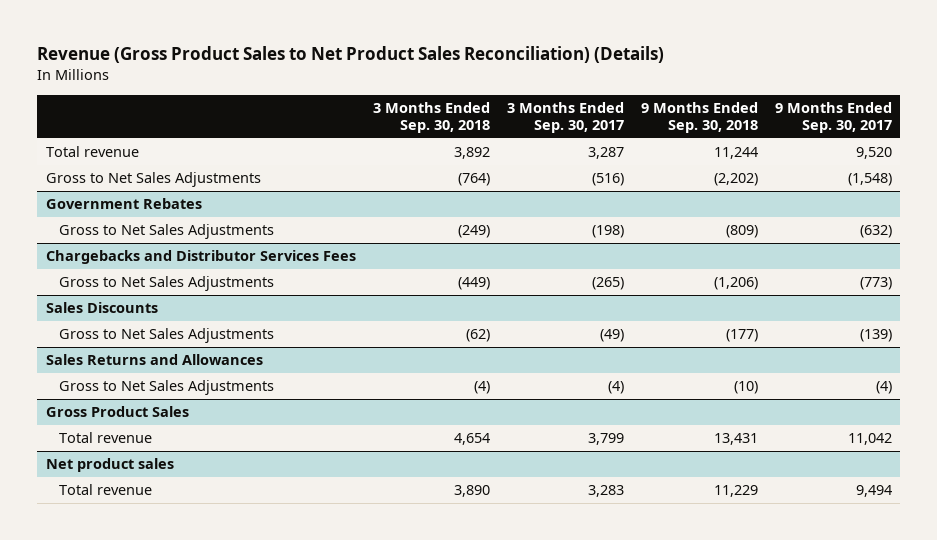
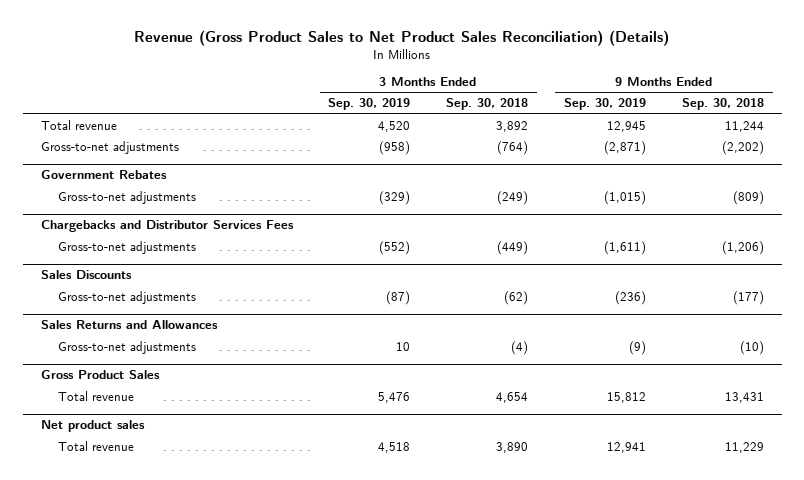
- | 3 Months Ended Sep. 30, 2018 | 3 Months Ended Sep. 30, 2017 | 9 Months Ended Sep. 30, 2018 | 9 Months Ended Sep. 30, 2017
+ | 3 Months Ended Sep. 30, 2019 | 3 Months Ended Sep. 30, 2018 | 9 Months Ended Sep. 30, 2019 | 9 Months Ended Sep. 30, 2018
- Gross to Net Sales Adjustments | (764) | (516) | (2,202) | (1,548)
+ Gross-to-net adjustments | (958) | (764) | (2,871) | (2,202)
@ Government Rebates
- Gross to Net Sales Adjustments | (249) | (198) | (809) | (632)
+ Gross-to-net adjustments | (329) | (249) | (1,015) | (809)
@ Chargebacks and Distributor Services Fees
- Gross to Net Sales Adjustments | (449) | (265) | (1,206) | (773)
+ Gross-to-net adjustments | (552) | (449) | (1,611) | (1,206)
@ Sales Discounts
- Gross to Net Sales Adjustments | (62) | (49) | (177) | (139)
+ Gross-to-net adjustments | (87) | (62) | (236) | (177)
@ Sales Returns and Allowances
- Gross to Net Sales Adjustments | (4) | (4) | (10) | (4)
+ Gross-to-net adjustments | 10 | (4) | (9) | (10)

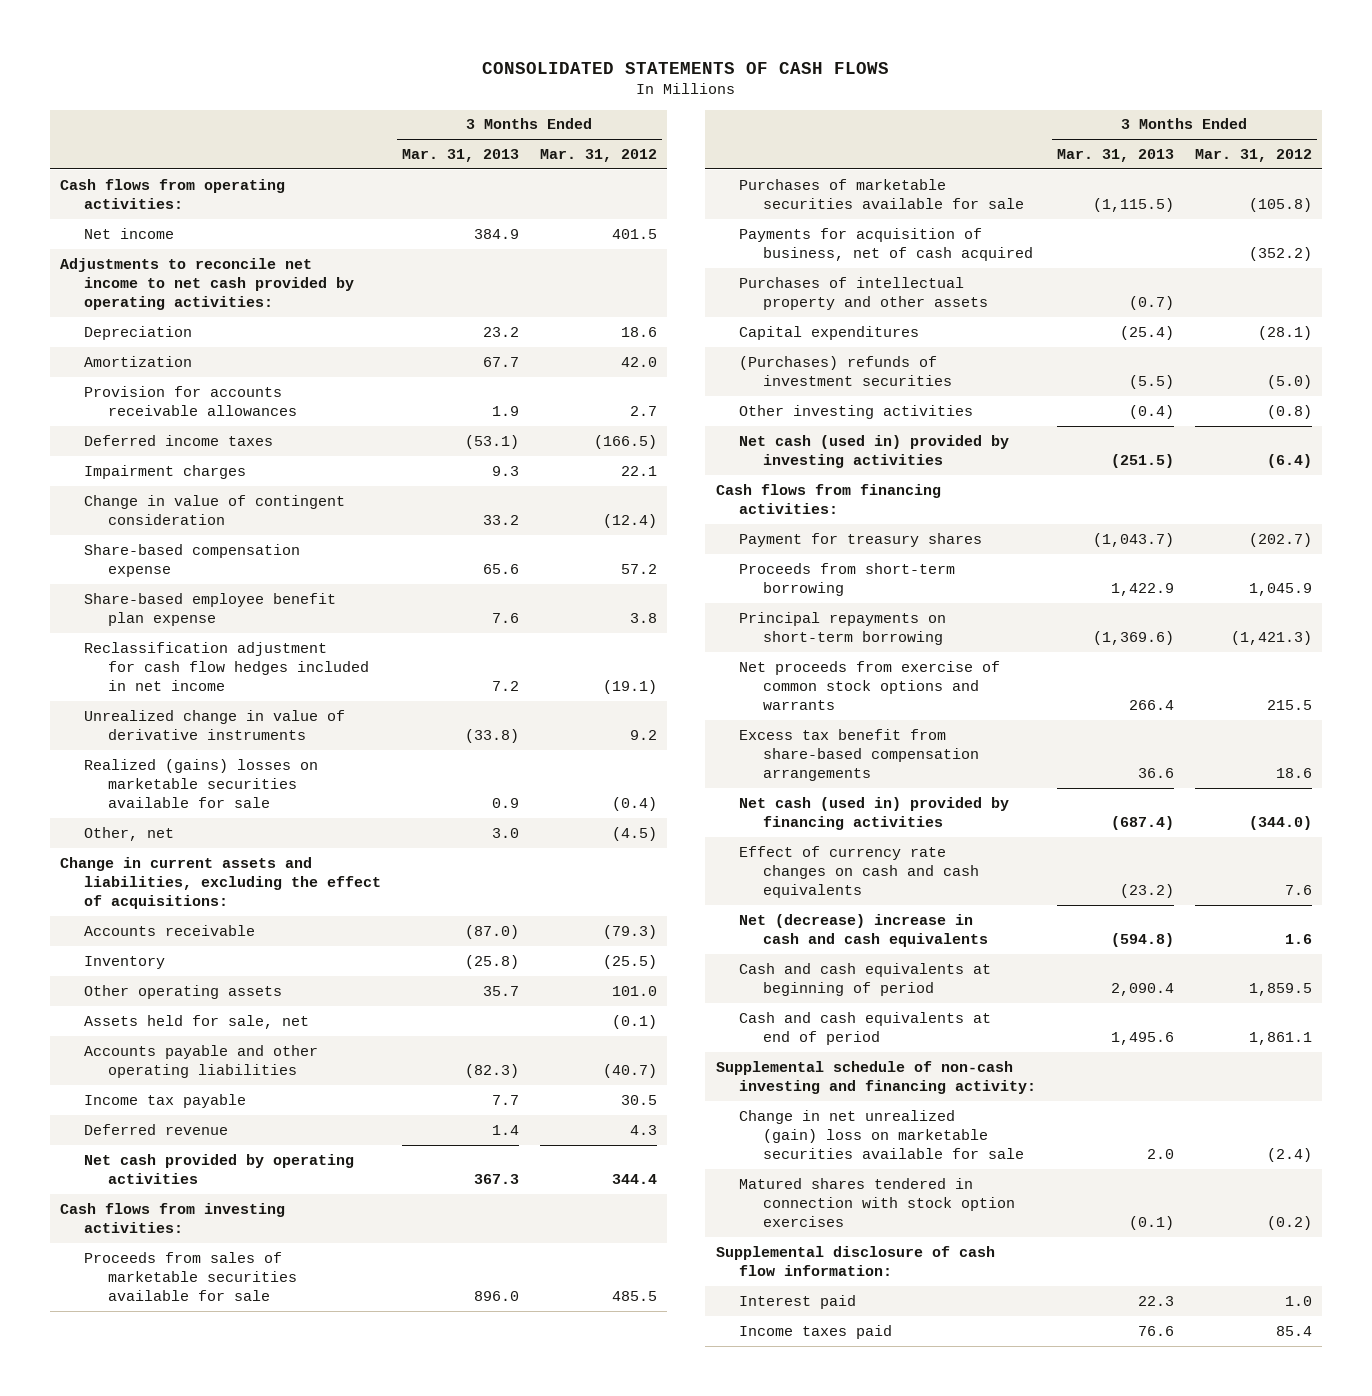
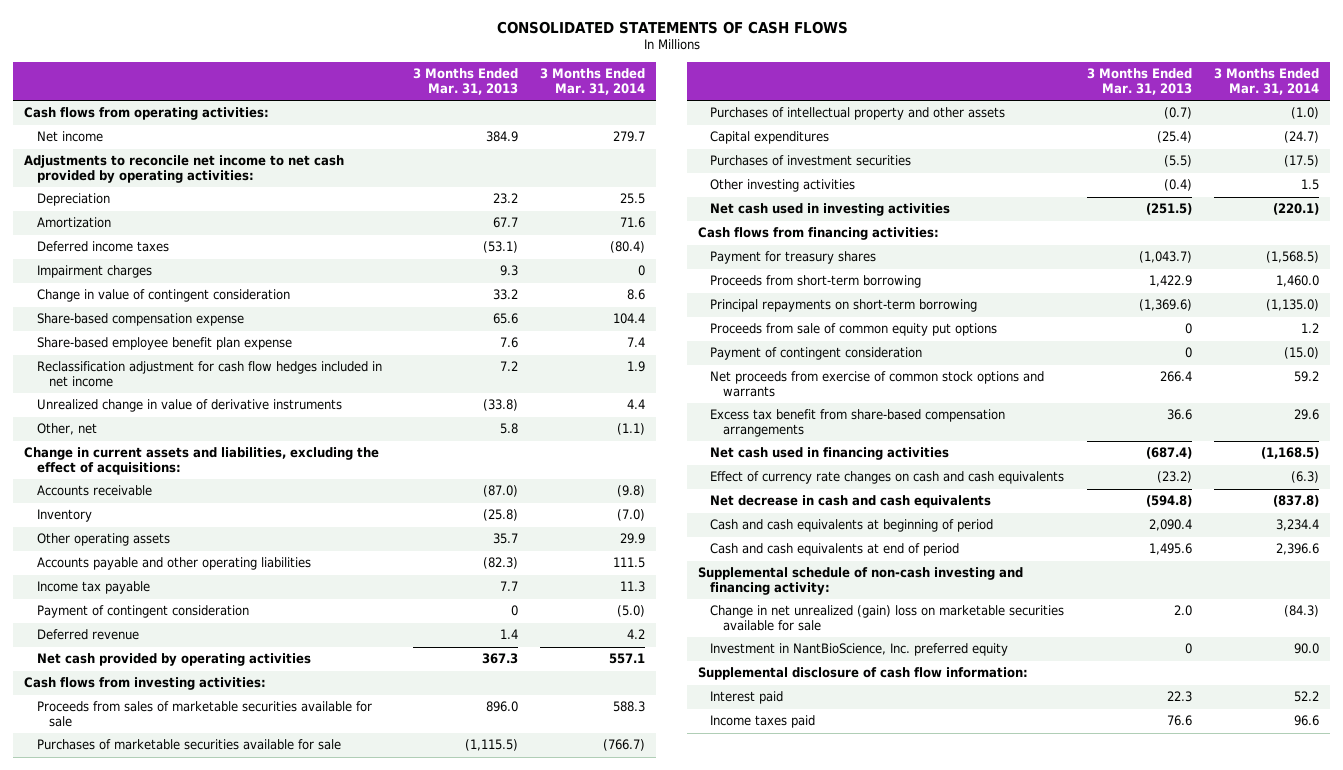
- | 3 Months Ended Mar. 31, 2013 | 3 Months Ended Mar. 31, 2012
+ | 3 Months Ended Mar. 31, 2013 | 3 Months Ended Mar. 31, 2014
- Provision for accounts receivable allowances | 1.9 | 2.7
- Realized (gains) losses on marketable securities available for sale | 0.9 | (0.4)
- Other, net | 3.0 | (4.5)
+ Other, net | 5.8 | (1.1)
- Assets held for sale, net | | (0.1)
+ Payment of contingent consideration | 0 | (5.0)
- Payments for acquisition of business, net of cash acquired | | (352.2)
- (Purchases) refunds of investment securities | (5.5) | (5.0)
+ Purchases of investment securities | (5.5) | (17.5)
- Net cash (used in) provided by investing activities | (251.5) | (6.4)
+ Net cash used in investing activities | (251.5) | (220.1)
+ Proceeds from sale of common equity put options | 0 | 1.2
+ Payment of contingent consideration | 0 | (15.0)
- Net cash (used in) provided by financing activities | (687.4) | (344.0)
+ Net cash used in financing activities | (687.4) | (1,168.5)
- Net (decrease) increase in cash and cash equivalents | (594.8) | 1.6
+ Net decrease in cash and cash equivalents | (594.8) | (837.8)
- Matured shares tendered in connection with stock option exercises | (0.1) | (0.2)
+ Investment in NantBioScience, Inc. preferred equity | 0 | 90.0

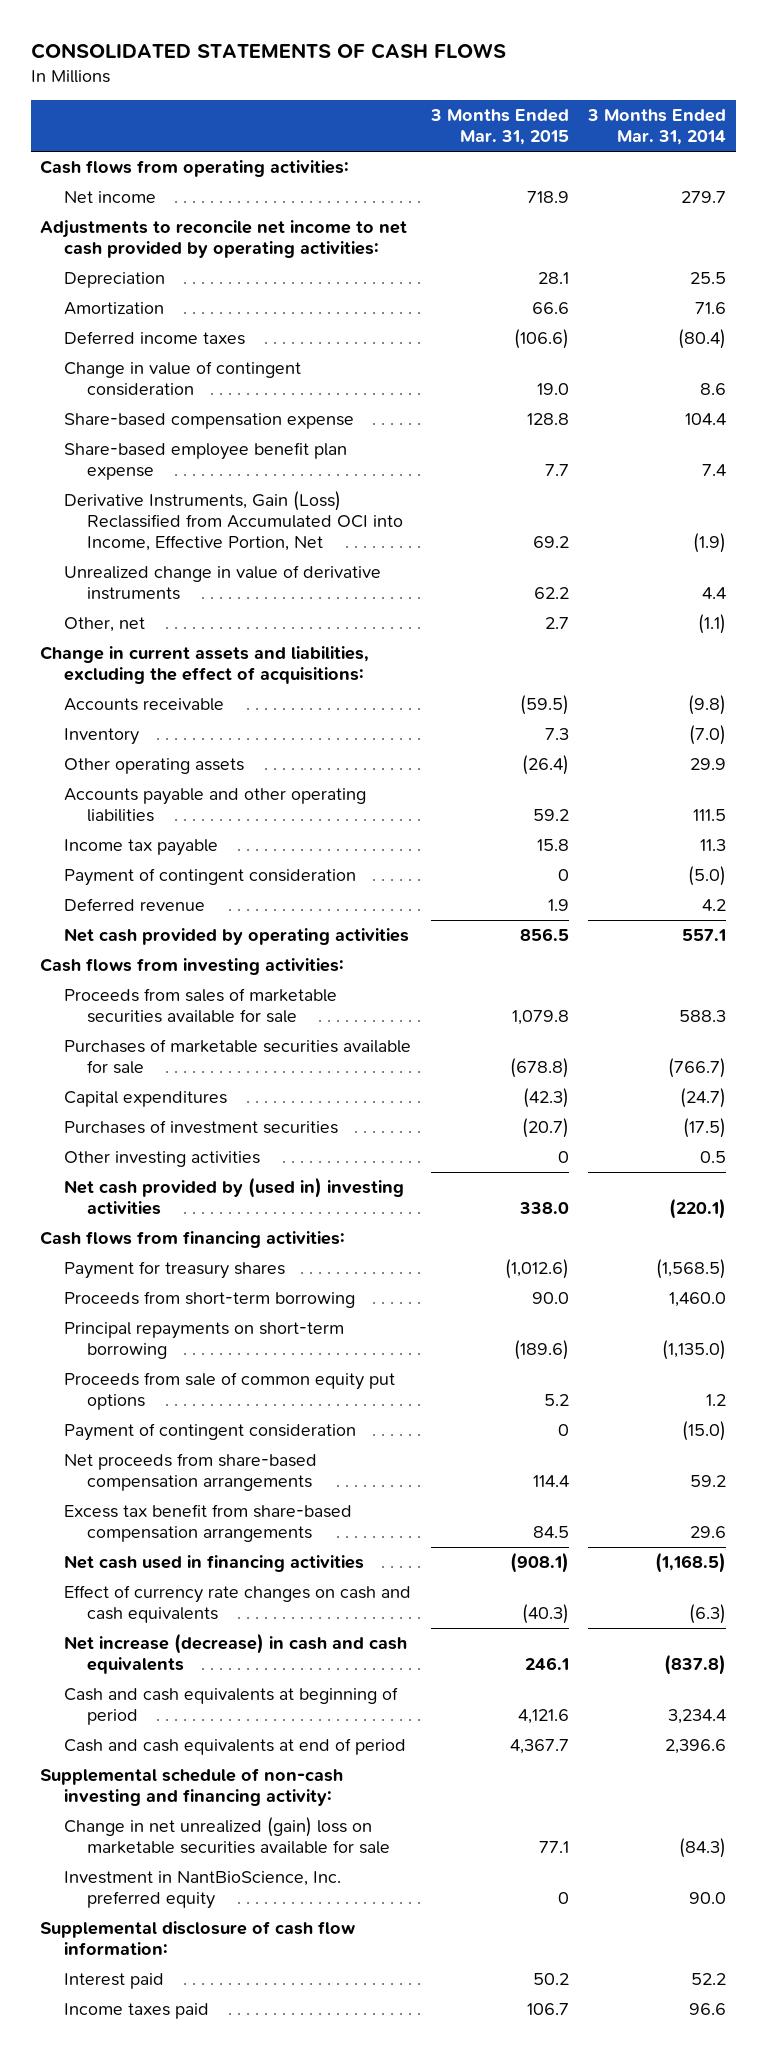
- | 3 Months Ended Mar. 31, 2013 | 3 Months Ended Mar. 31, 2014
+ | 3 Months Ended Mar. 31, 2015 | 3 Months Ended Mar. 31, 2014
- Impairment charges | 9.3 | 0
- Reclassification adjustment for cash flow hedges included in net income | 7.2 | 1.9
+ Derivative Instruments, Gain (Loss) Reclassified from Accumulated OCI into Income, Effective Portion, Net | 69.2 | (1.9)
- Purchases of intellectual property and other assets | (0.7) | (1.0)
- Other investing activities | (0.4) | 1.5
- Net cash used in investing activities | (251.5) | (220.1)
+ Other investing activities | 0 | 0.5
+ Net cash provided by (used in) investing activities | 338.0 | (220.1)
- Net proceeds from exercise of common stock options and warrants | 266.4 | 59.2
+ Net proceeds from share-based compensation arrangements | 114.4 | 59.2
- Net decrease in cash and cash equivalents | (594.8) | (837.8)
+ Net increase (decrease) in cash and cash equivalents | 246.1 | (837.8)

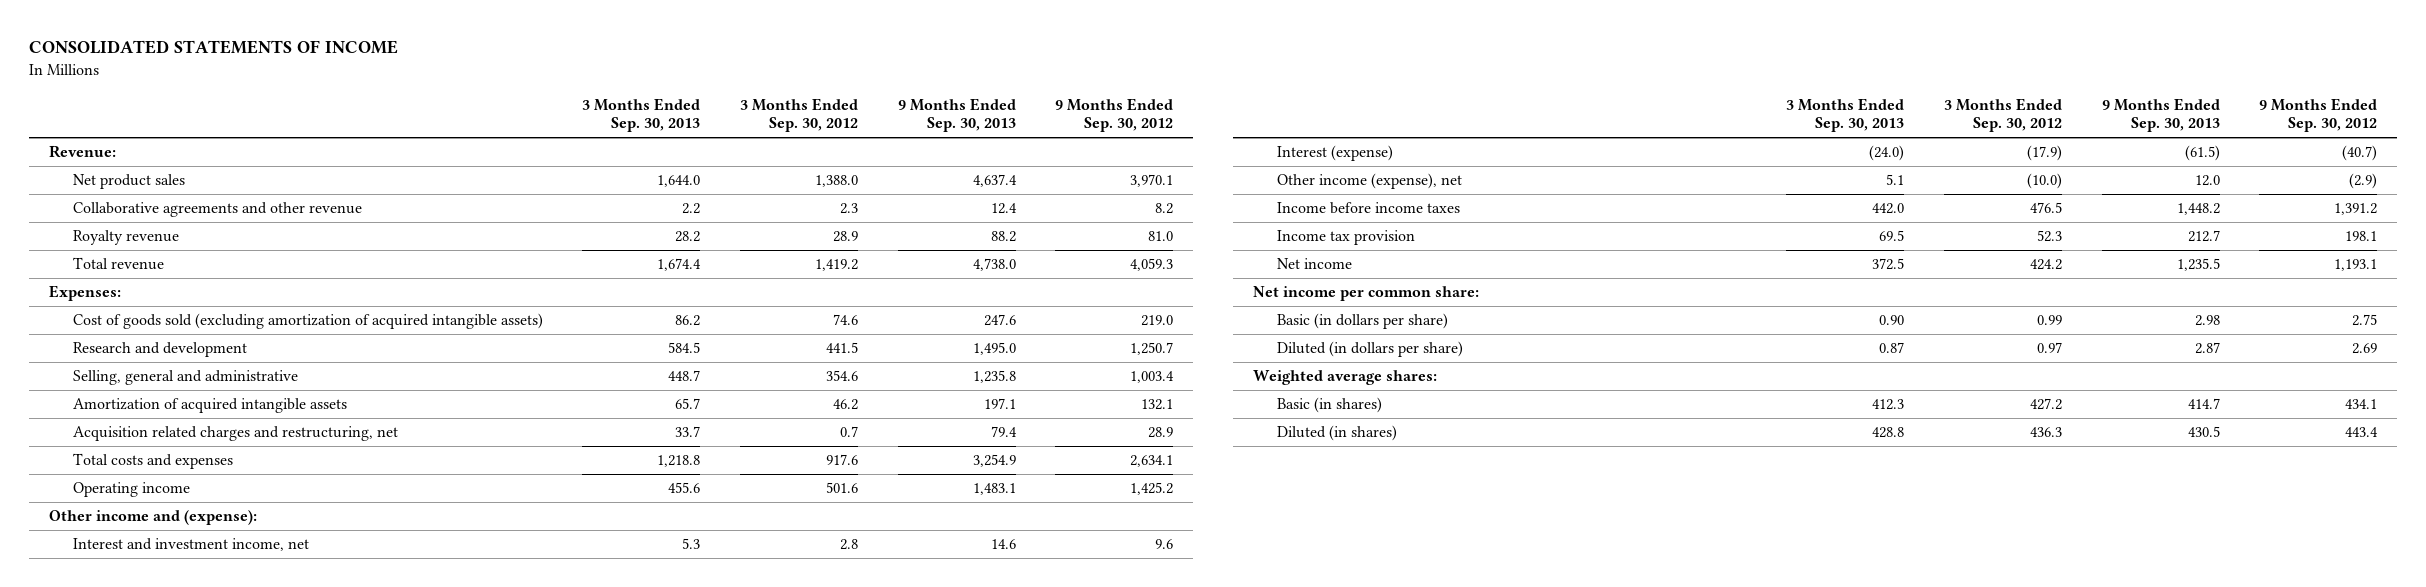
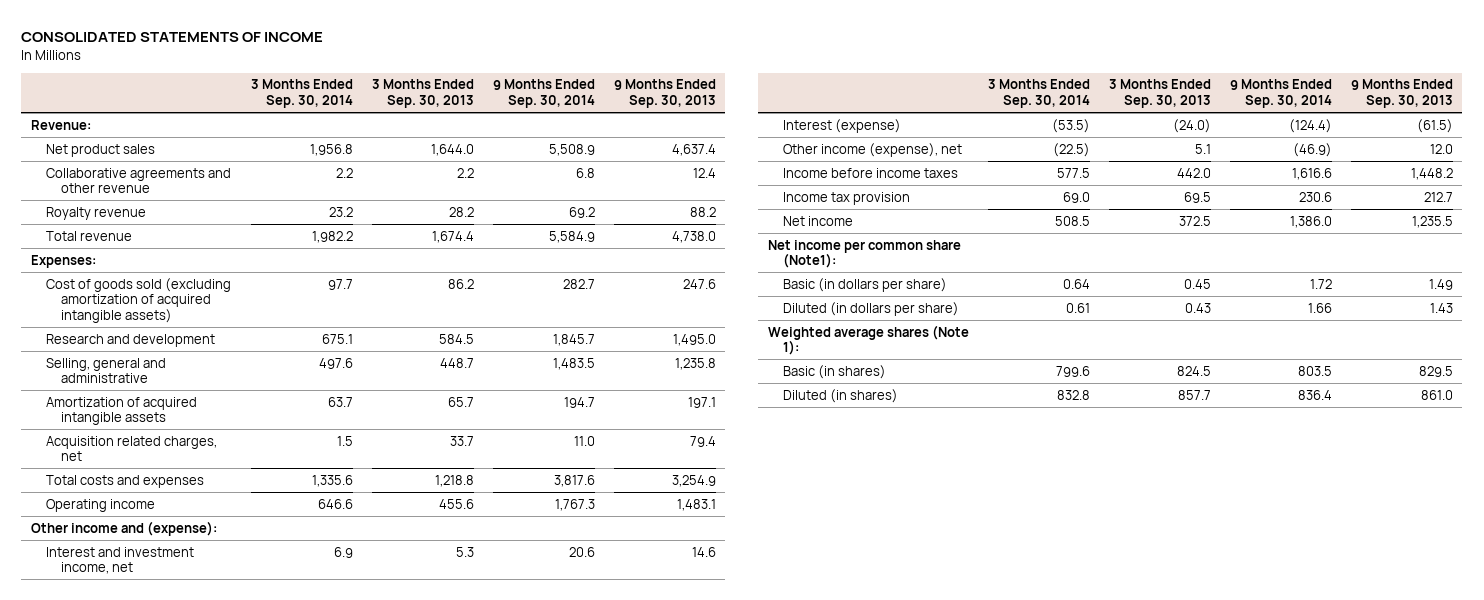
- | 3 Months Ended Sep. 30, 2013 | 3 Months Ended Sep. 30, 2012 | 9 Months Ended Sep. 30, 2013 | 9 Months Ended Sep. 30, 2012
+ | 3 Months Ended Sep. 30, 2014 | 3 Months Ended Sep. 30, 2013 | 9 Months Ended Sep. 30, 2014 | 9 Months Ended Sep. 30, 2013
- Acquisition related charges and restructuring, net | 33.7 | 0.7 | 79.4 | 28.9
+ Acquisition related charges, net | 1.5 | 33.7 | 11.0 | 79.4
- Net income per common share:
- Basic (in dollars per share) | 0.90 | 0.99 | 2.98 | 2.75
- Diluted (in dollars per share) | 0.87 | 0.97 | 2.87 | 2.69
- Weighted average shares:
- Basic (in shares) | 412.3 | 427.2 | 414.7 | 434.1
- Diluted (in shares) | 428.8 | 436.3 | 430.5 | 443.4
+ Net income per common share (Note1):
+ Basic (in dollars per share) | 0.64 | 0.45 | 1.72 | 1.49
+ Diluted (in dollars per share) | 0.61 | 0.43 | 1.66 | 1.43
+ Weighted average shares (Note 1):
+ Basic (in shares) | 799.6 | 824.5 | 803.5 | 829.5
+ Diluted (in shares) | 832.8 | 857.7 | 836.4 | 861.0

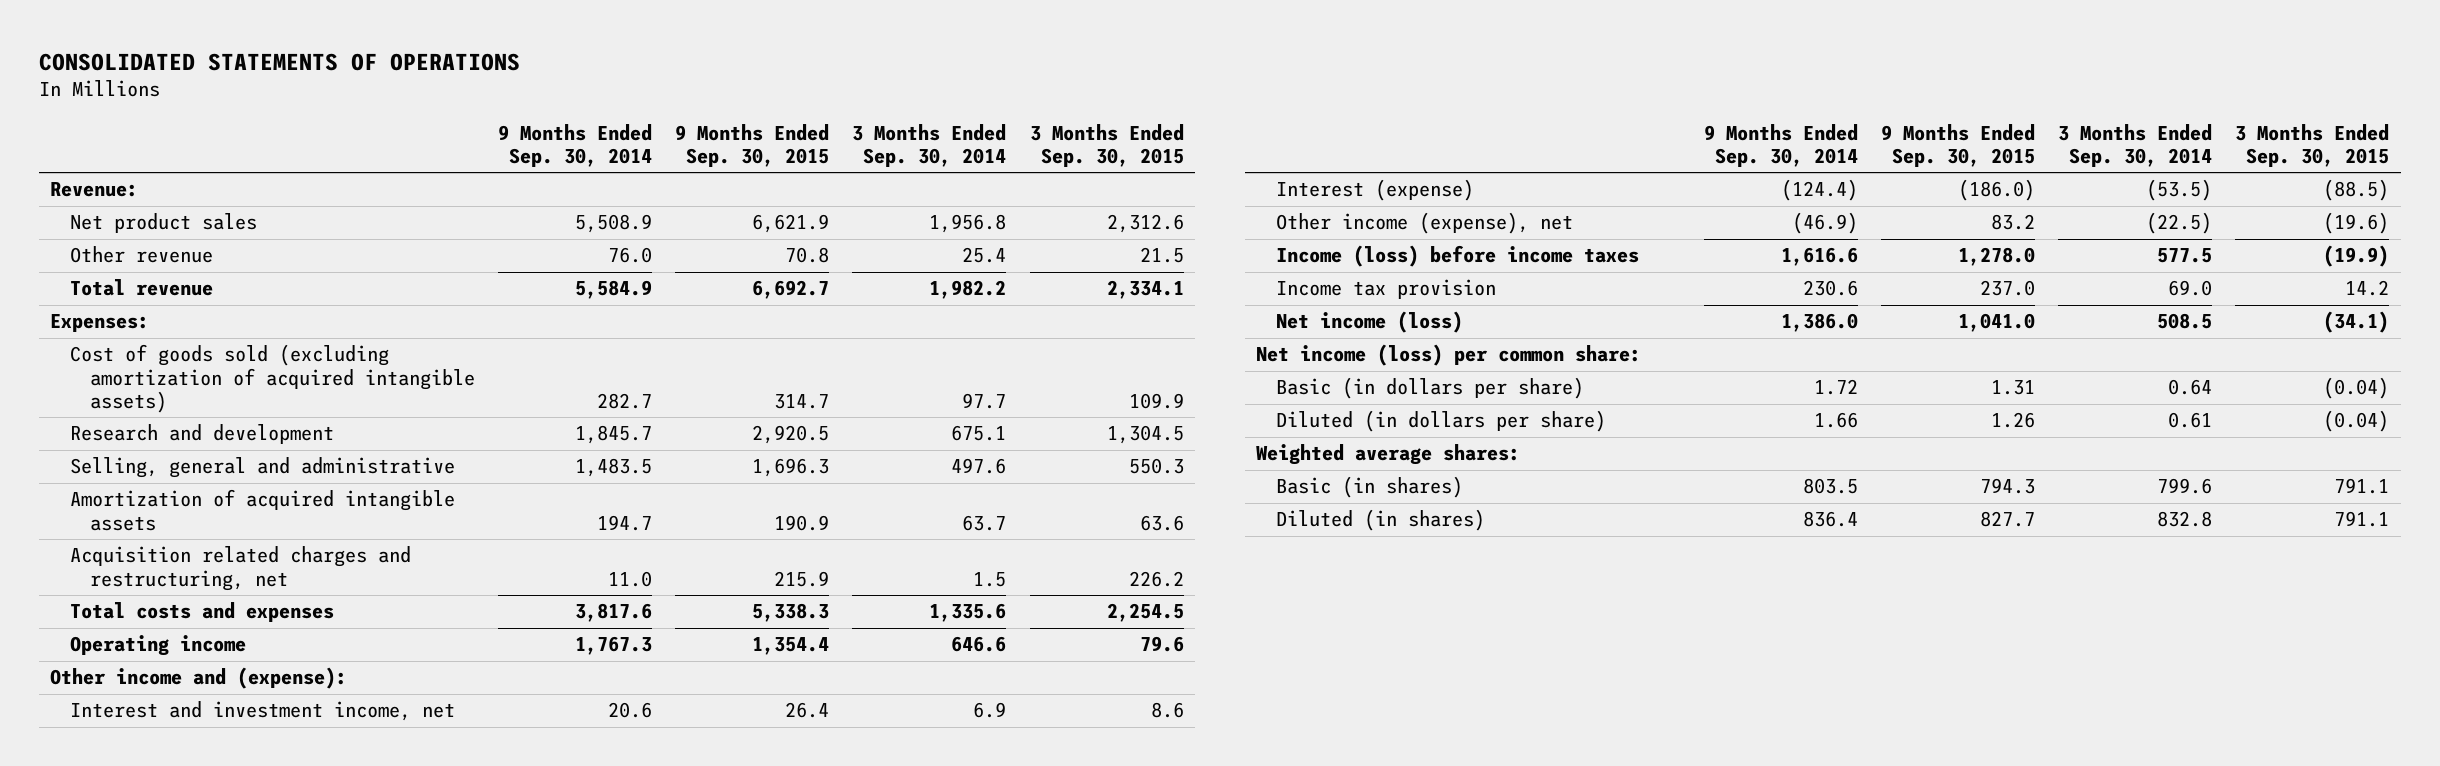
- CONSOLIDATED STATEMENTS OF INCOME
+ CONSOLIDATED STATEMENTS OF OPERATIONS
- | 3 Months Ended Sep. 30, 2014 | 3 Months Ended Sep. 30, 2013 | 9 Months Ended Sep. 30, 2014 | 9 Months Ended Sep. 30, 2013
+ | 9 Months Ended Sep. 30, 2014 | 9 Months Ended Sep. 30, 2015 | 3 Months Ended Sep. 30, 2014 | 3 Months Ended Sep. 30, 2015
- Collaborative agreements and other revenue | 2.2 | 2.2 | 6.8 | 12.4
- Royalty revenue | 23.2 | 28.2 | 69.2 | 88.2
+ Other revenue | 76.0 | 70.8 | 25.4 | 21.5
- Acquisition related charges, net | 1.5 | 33.7 | 11.0 | 79.4
+ Acquisition related charges and restructuring, net | 11.0 | 215.9 | 1.5 | 226.2
- Income before income taxes | 577.5 | 442.0 | 1,616.6 | 1,448.2
+ Income (loss) before income taxes | 1,616.6 | 1,278.0 | 577.5 | (19.9)
- Net income | 508.5 | 372.5 | 1,386.0 | 1,235.5
- Net income per common share (Note1):
+ Net income (loss) | 1,386.0 | 1,041.0 | 508.5 | (34.1)
+ Net income (loss) per common share:
- Weighted average shares (Note 1):
+ Weighted average shares:

